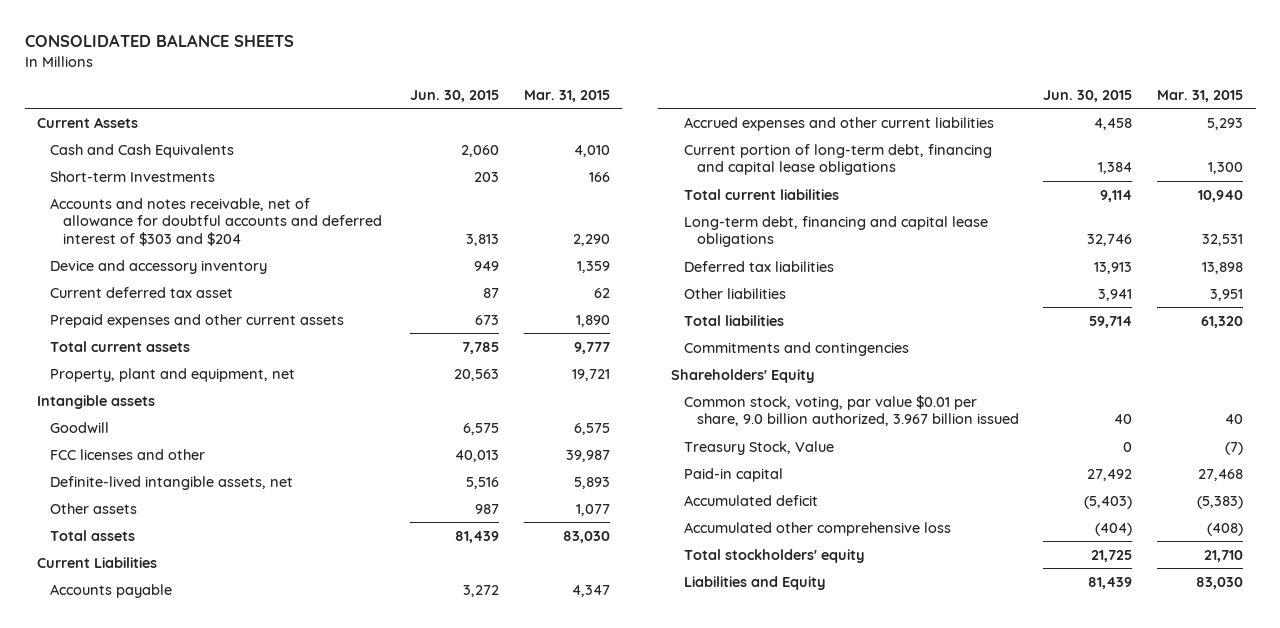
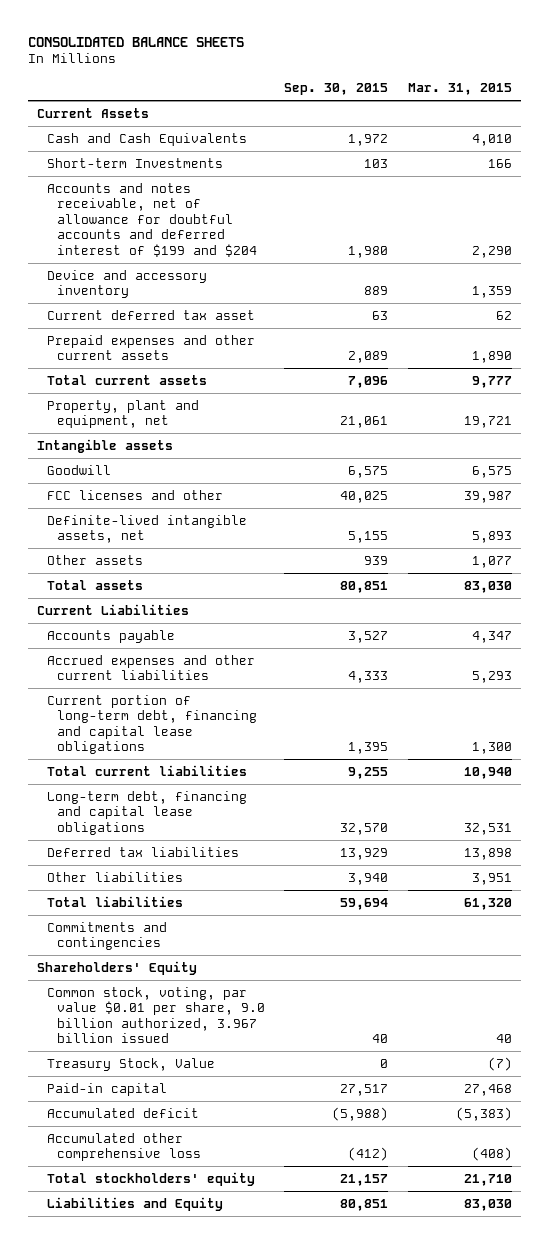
- | Jun. 30, 2015 | Mar. 31, 2015
+ | Sep. 30, 2015 | Mar. 31, 2015
- Accounts and notes receivable, net of allowance for doubtful accounts and deferred interest of $303 and $204 | 3,813 | 2,290
+ Accounts and notes receivable, net of allowance for doubtful accounts and deferred interest of $199 and $204 | 1,980 | 2,290

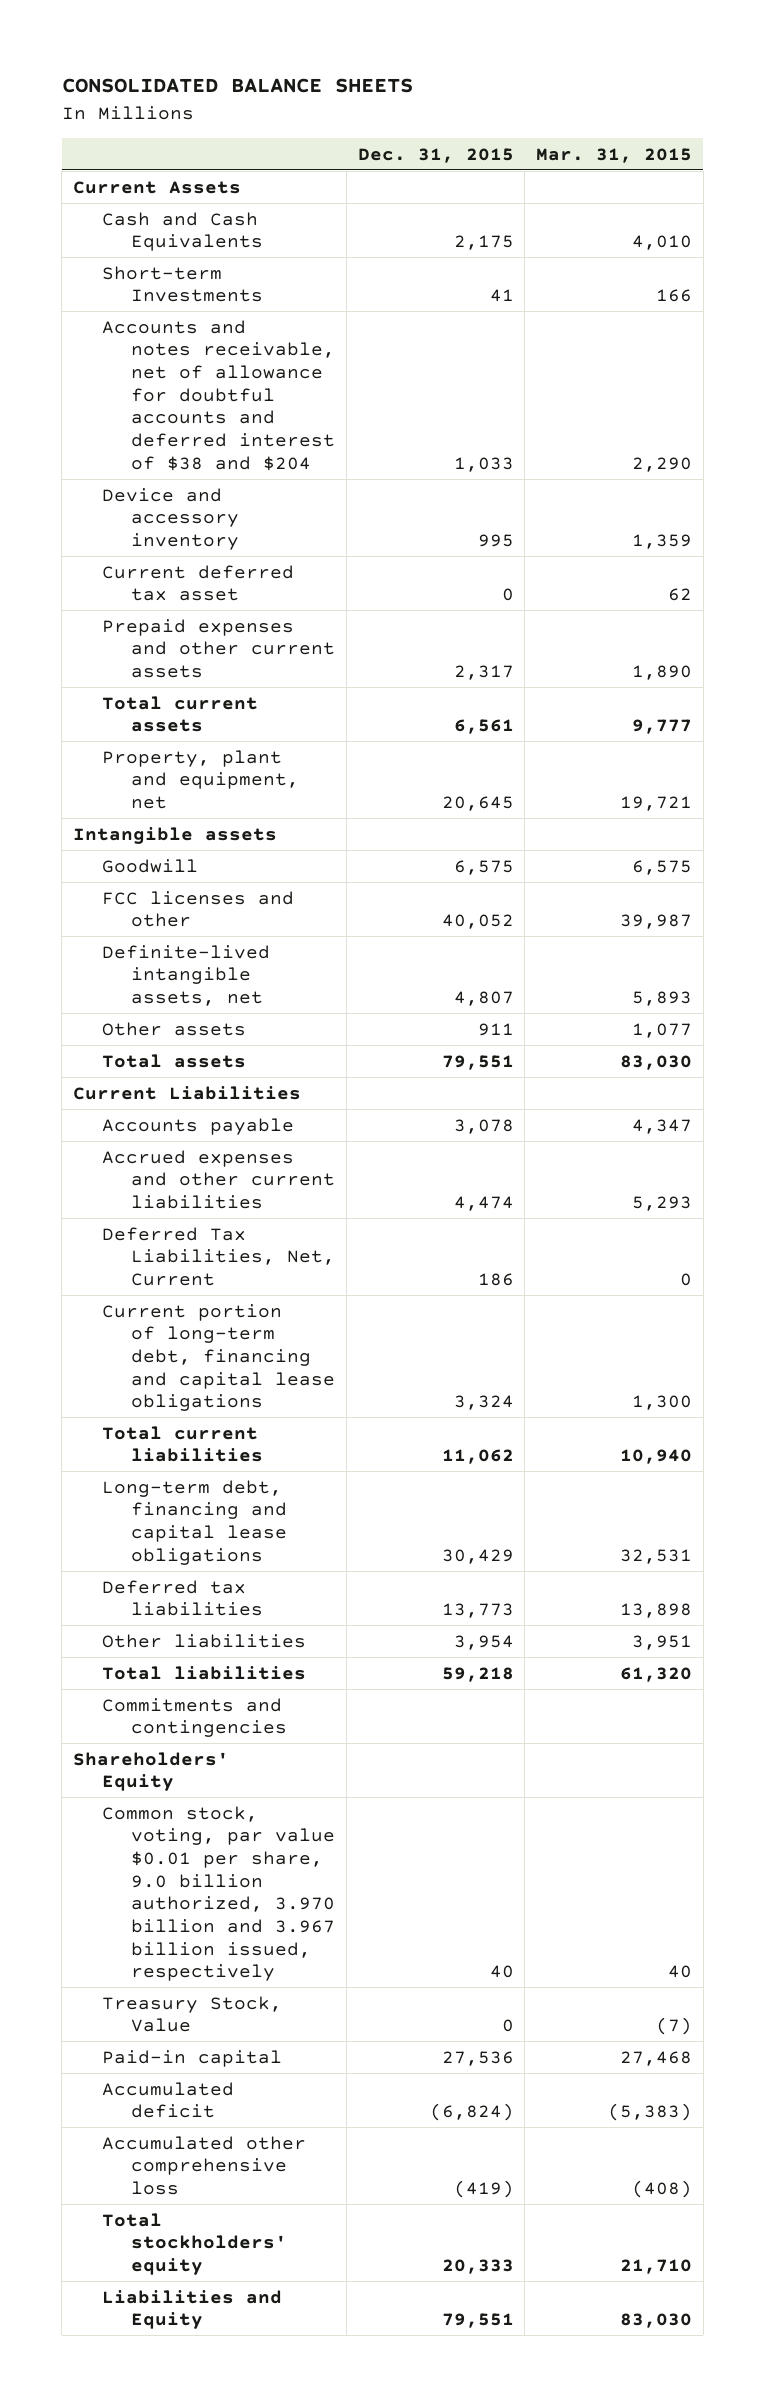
- | Sep. 30, 2015 | Mar. 31, 2015
+ | Dec. 31, 2015 | Mar. 31, 2015
- Accounts and notes receivable, net of allowance for doubtful accounts and deferred interest of $199 and $204 | 1,980 | 2,290
+ Accounts and notes receivable, net of allowance for doubtful accounts and deferred interest of $38 and $204 | 1,033 | 2,290
+ Deferred Tax Liabilities, Net, Current | 186 | 0
- Common stock, voting, par value $0.01 per share, 9.0 billion authorized, 3.967 billion issued | 40 | 40
+ Common stock, voting, par value $0.01 per share, 9.0 billion authorized, 3.970 billion and 3.967 billion issued, respectively | 40 | 40

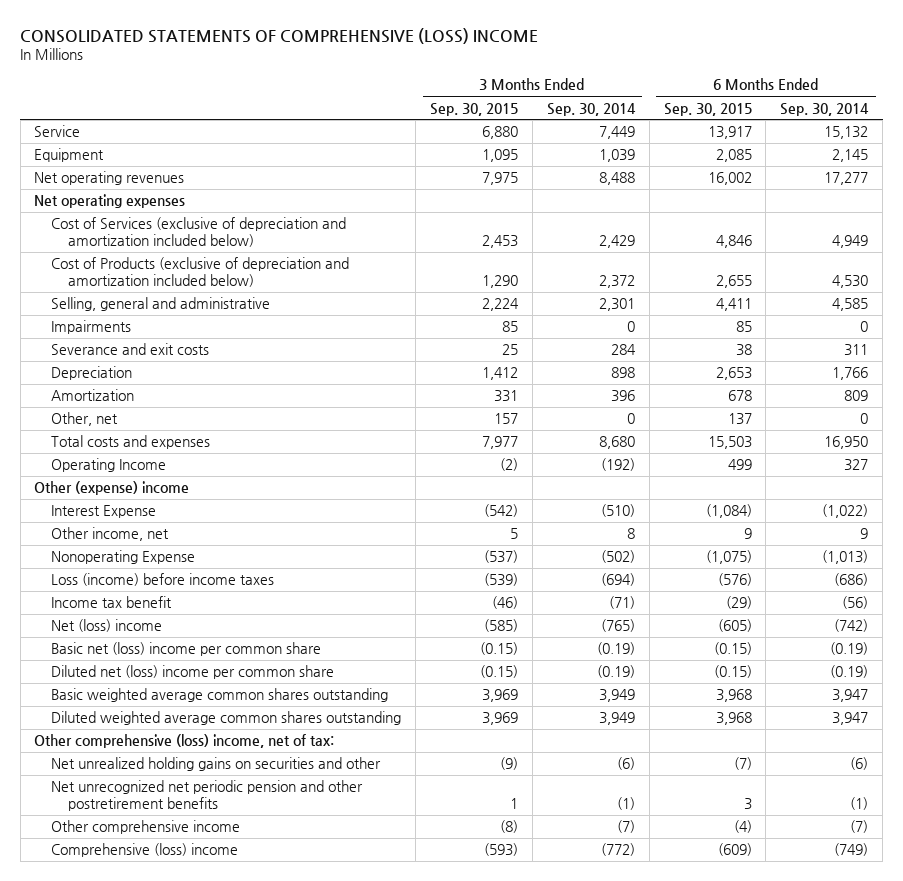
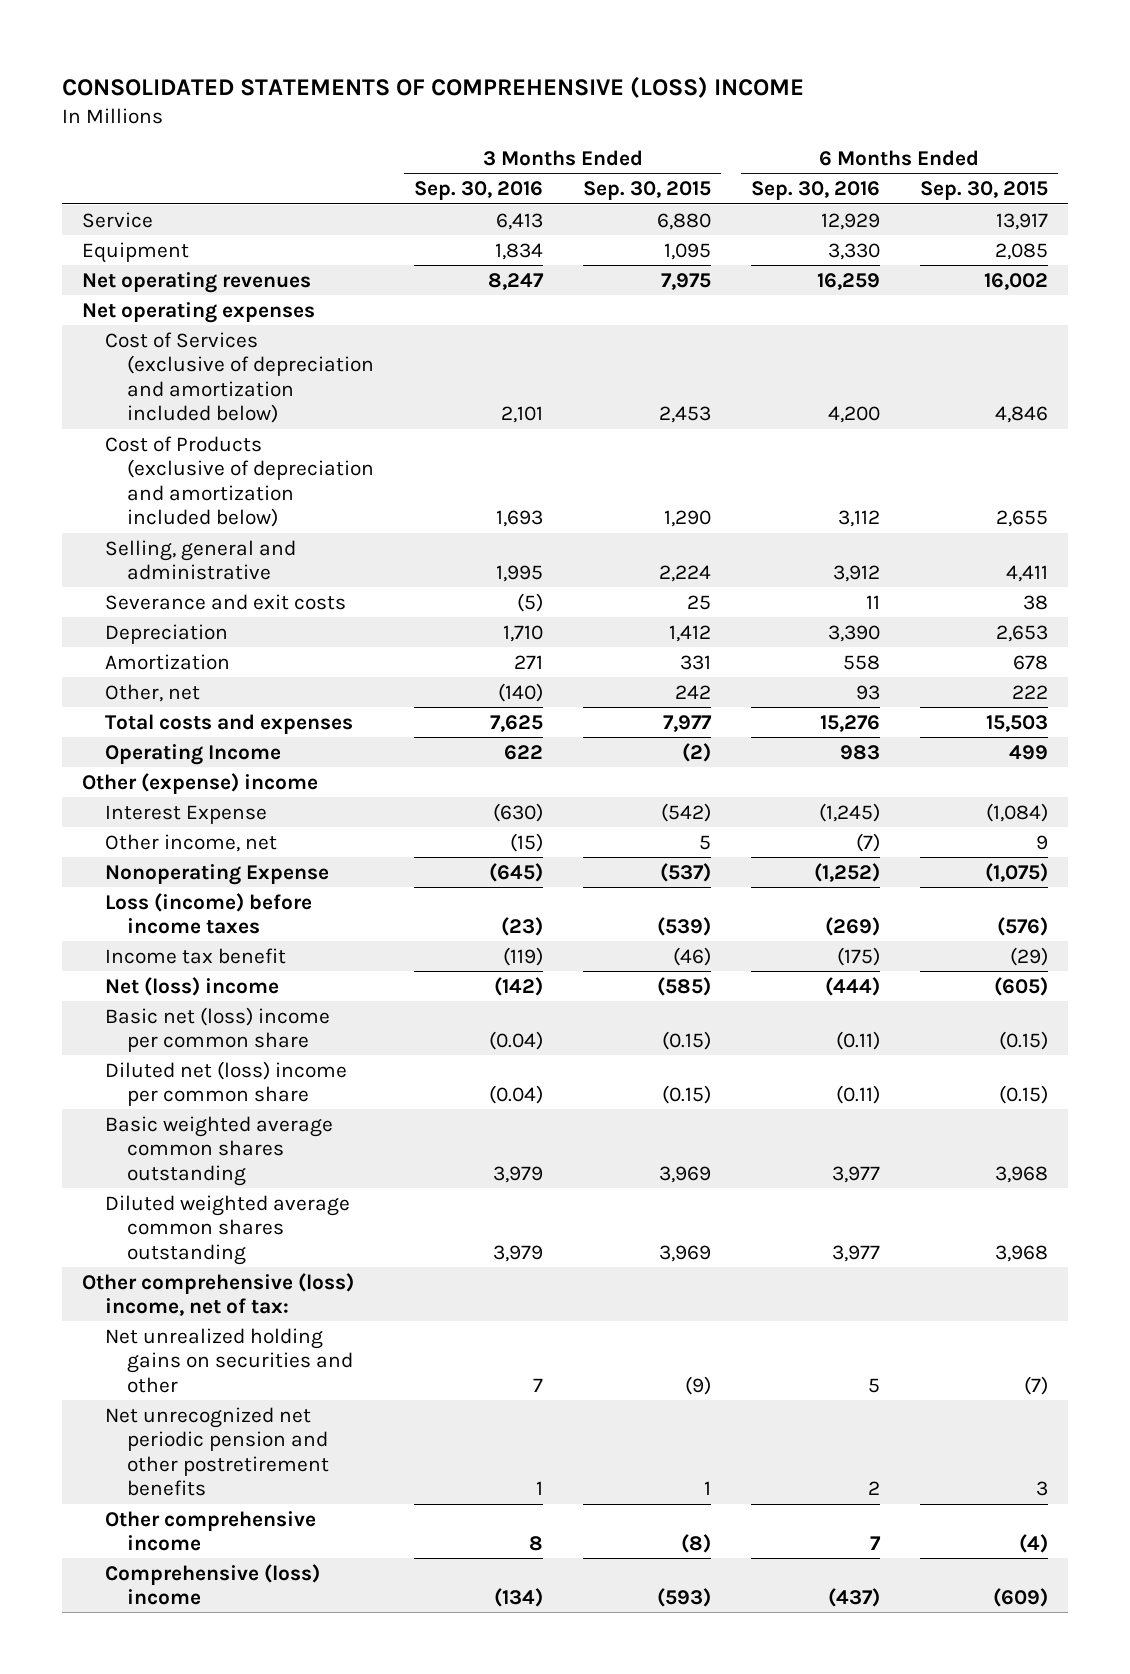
- | 3 Months Ended Sep. 30, 2015 | 3 Months Ended Sep. 30, 2014 | 6 Months Ended Sep. 30, 2015 | 6 Months Ended Sep. 30, 2014
+ | 3 Months Ended Sep. 30, 2016 | 3 Months Ended Sep. 30, 2015 | 6 Months Ended Sep. 30, 2016 | 6 Months Ended Sep. 30, 2015
- Impairments | 85 | 0 | 85 | 0
- Other, net | 157 | 0 | 137 | 0
+ Other, net | (140) | 242 | 93 | 222

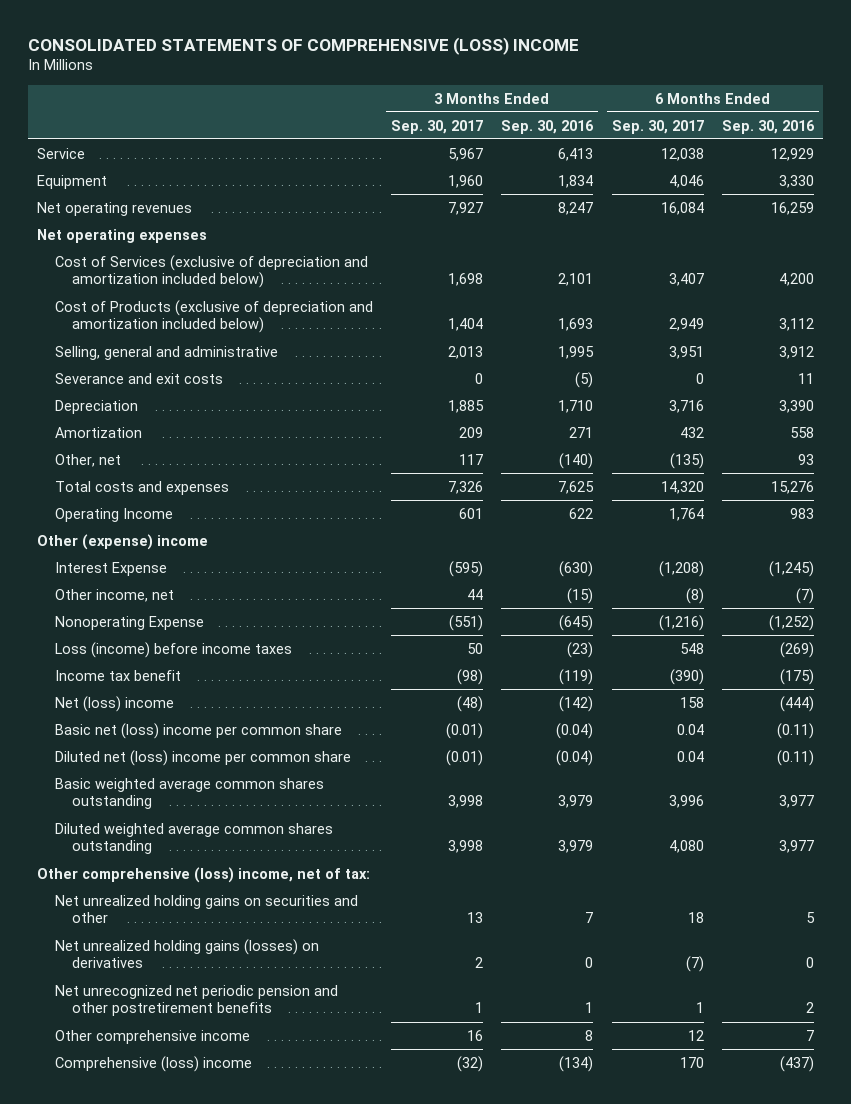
- | 3 Months Ended Sep. 30, 2016 | 3 Months Ended Sep. 30, 2015 | 6 Months Ended Sep. 30, 2016 | 6 Months Ended Sep. 30, 2015
+ | 3 Months Ended Sep. 30, 2017 | 3 Months Ended Sep. 30, 2016 | 6 Months Ended Sep. 30, 2017 | 6 Months Ended Sep. 30, 2016
+ Net unrealized holding gains (losses) on derivatives | 2 | 0 | (7) | 0

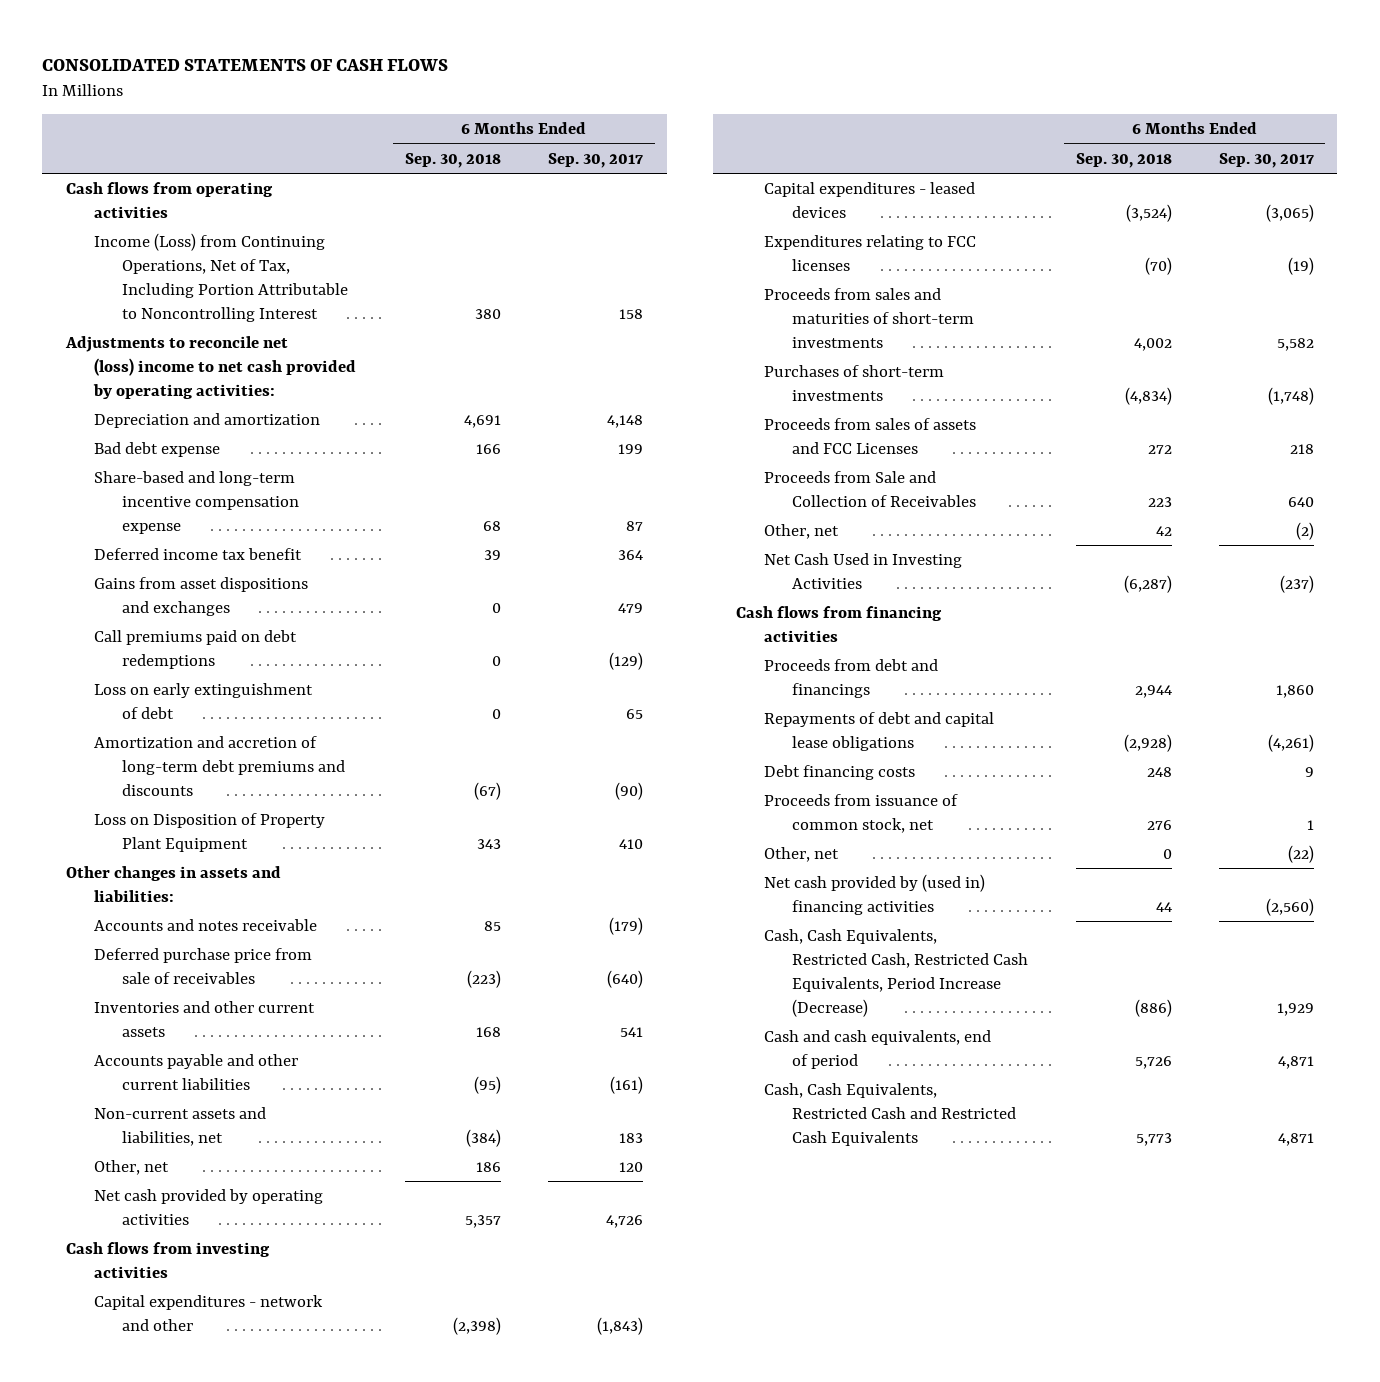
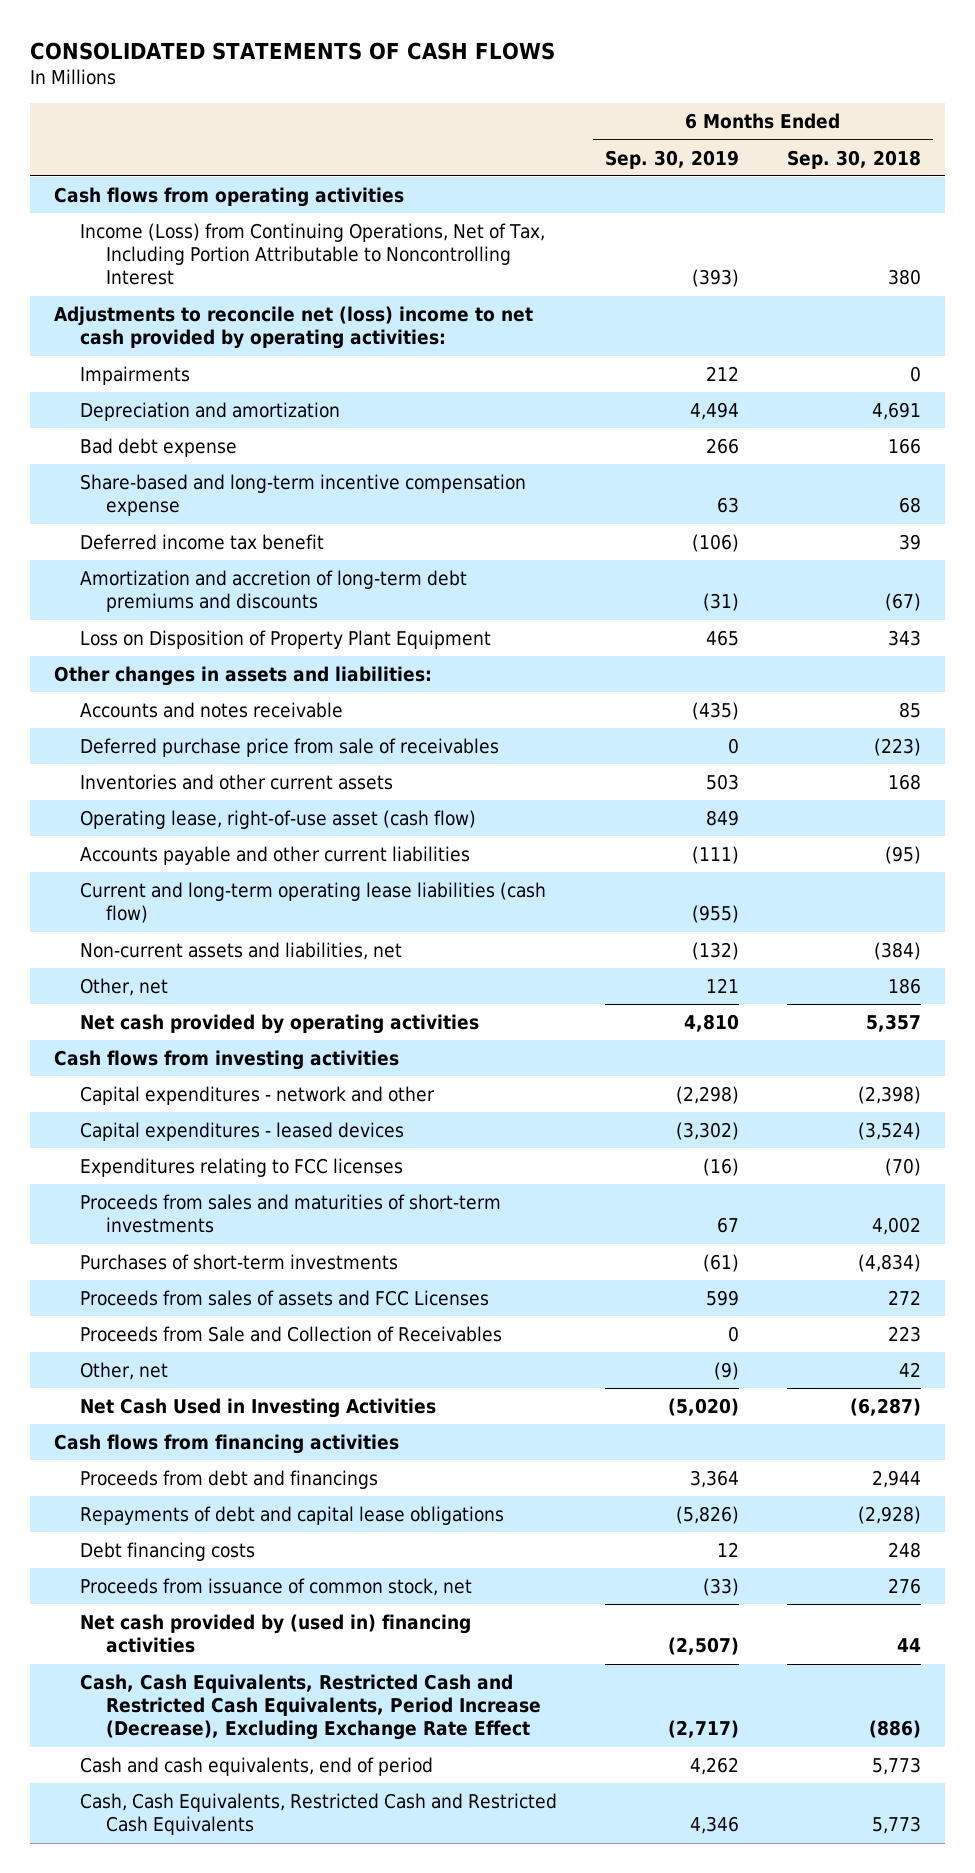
- | 6 Months Ended Sep. 30, 2018 | 6 Months Ended Sep. 30, 2017
+ | 6 Months Ended Sep. 30, 2019 | 6 Months Ended Sep. 30, 2018
+ Impairments | 212 | 0
- Gains from asset dispositions and exchanges | 0 | 479
- Call premiums paid on debt redemptions | 0 | (129)
- Loss on early extinguishment of debt | 0 | 65
+ Operating lease, right-of-use asset (cash flow) | 849 |
+ Current and long-term operating lease liabilities (cash flow) | (955) |
- Other, net | 0 | (22)
- Cash, Cash Equivalents, Restricted Cash, Restricted Cash Equivalents, Period Increase (Decrease) | (886) | 1,929
- Cash and cash equivalents, end of period | 5,726 | 4,871
+ Cash, Cash Equivalents, Restricted Cash and Restricted Cash Equivalents, Period Increase (Decrease), Excluding Exchange Rate Effect | (2,717) | (886)
+ Cash and cash equivalents, end of period | 4,262 | 5,773

